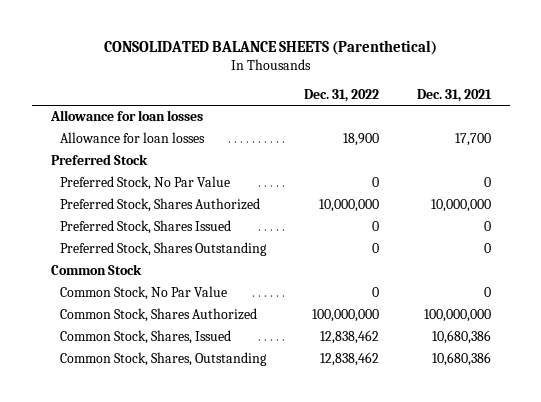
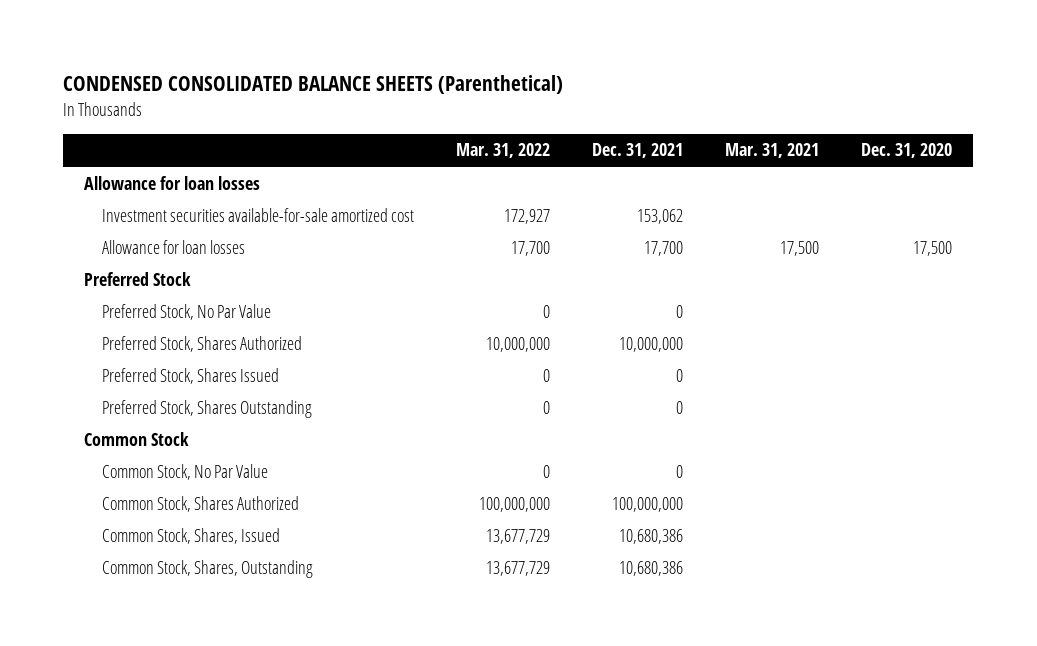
- CONSOLIDATED BALANCE SHEETS (Parenthetical)
+ CONDENSED CONSOLIDATED BALANCE SHEETS (Parenthetical)
- | Dec. 31, 2022 | Dec. 31, 2021
+ | Mar. 31, 2022 | Dec. 31, 2021 | Mar. 31, 2021 | Dec. 31, 2020
+ Investment securities available-for-sale amortized cost | 172,927 | 153,062 | |

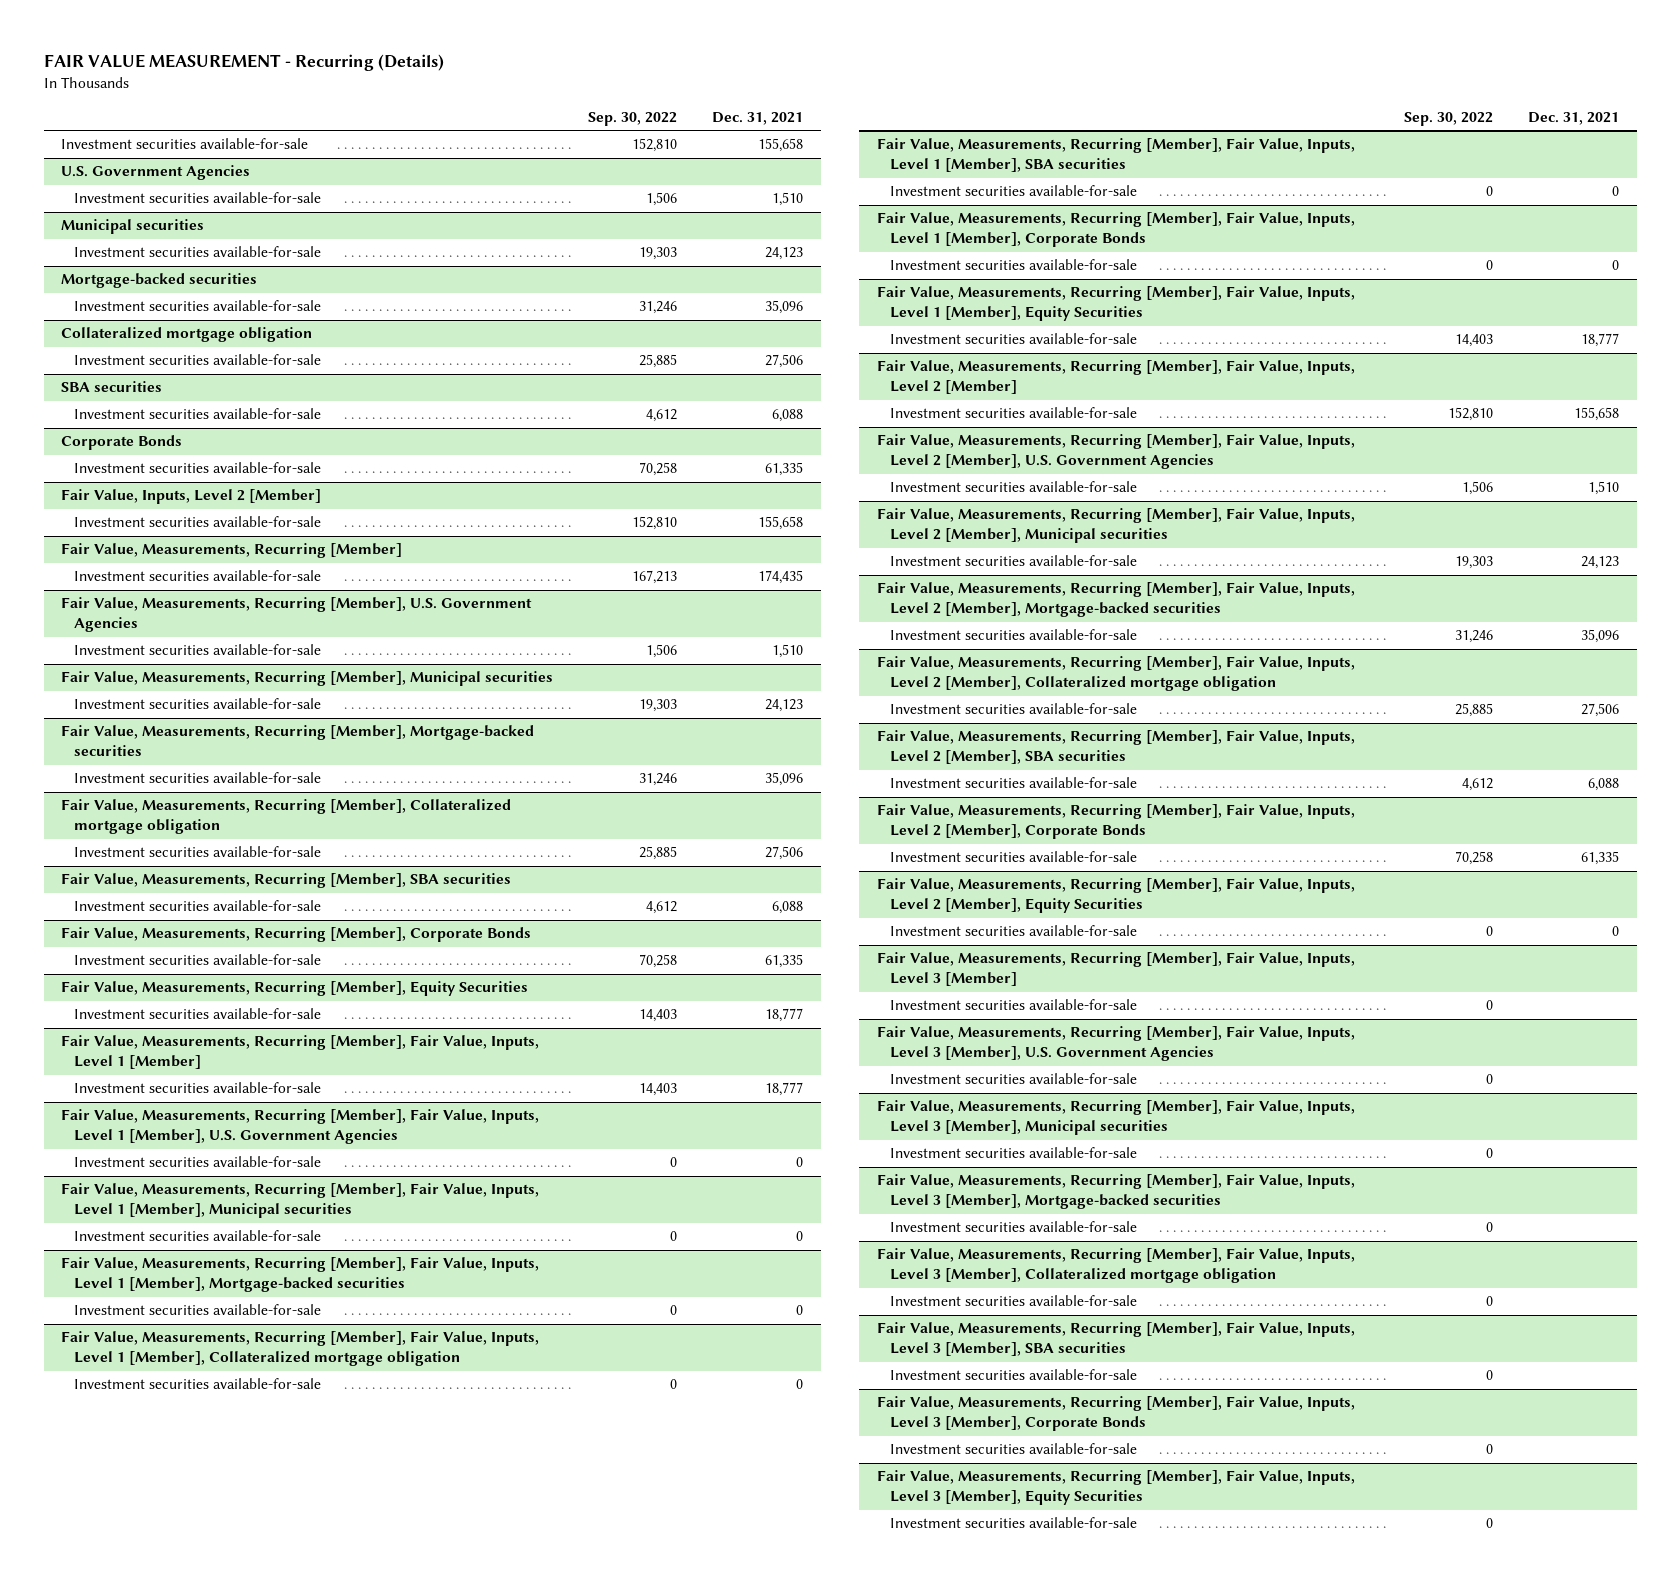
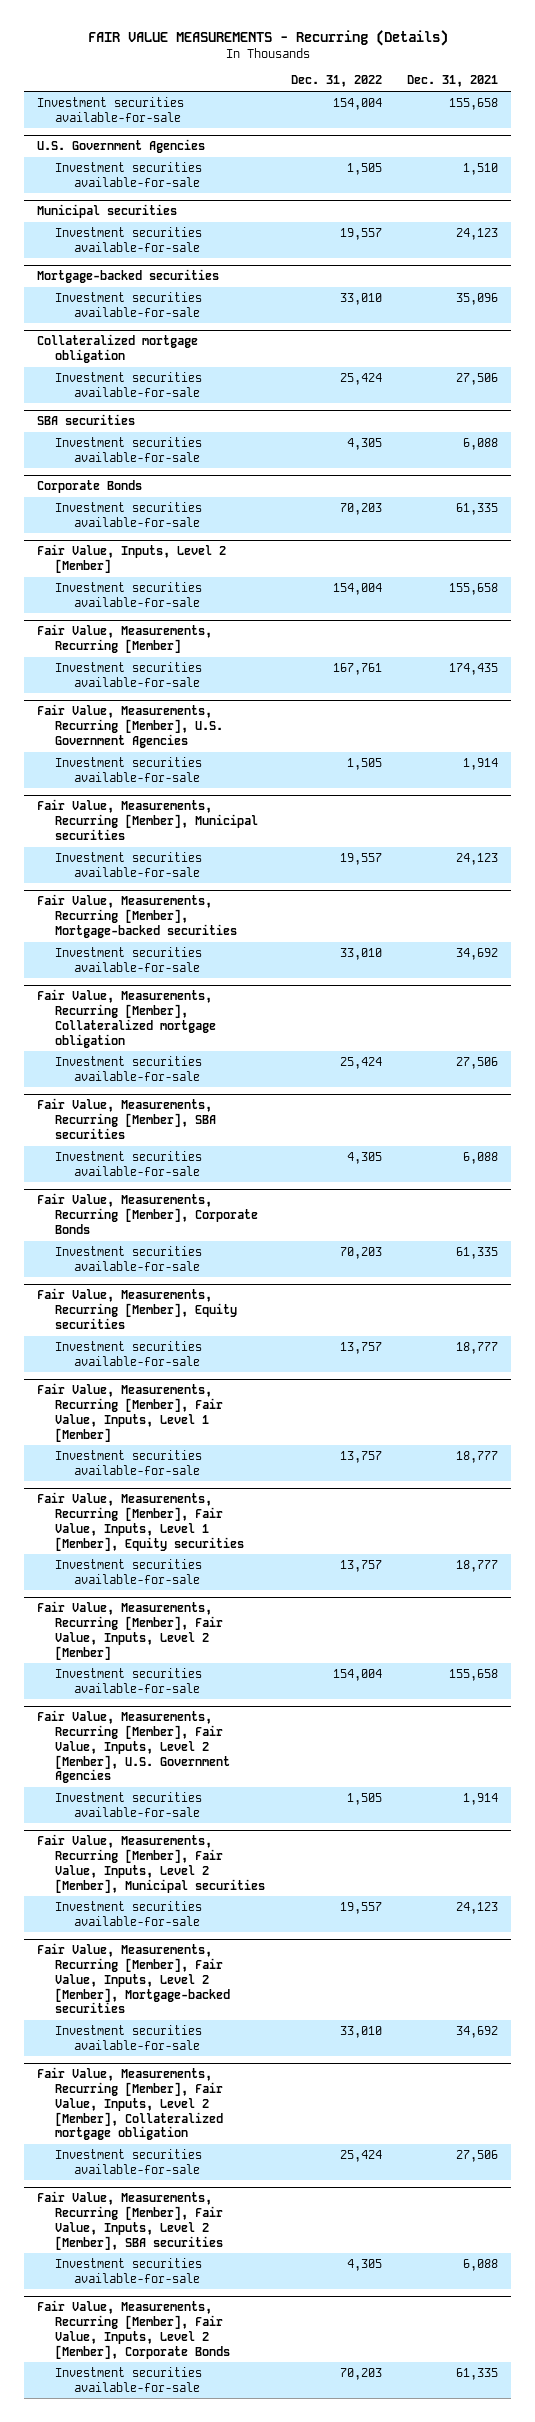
- FAIR VALUE MEASUREMENT - Recurring (Details)
+ FAIR VALUE MEASUREMENTS - Recurring (Details)
- | Sep. 30, 2022 | Dec. 31, 2021
+ | Dec. 31, 2022 | Dec. 31, 2021
@ Fair Value, Measurements, Recurring [Member], U.S. Government Agencies
- Investment securities available-for-sale | 1,506 | 1,510
+ Investment securities available-for-sale | 1,505 | 1,914
@ Fair Value, Measurements, Recurring [Member], Mortgage-backed securities
- Investment securities available-for-sale | 31,246 | 35,096
+ Investment securities available-for-sale | 33,010 | 34,692
- Fair Value, Measurements, Recurring [Member], Equity Securities
+ Fair Value, Measurements, Recurring [Member], Equity securities
- Fair Value, Measurements, Recurring [Member], Fair Value, Inputs, Level 1 [Member], U.S. Government Agencies
- Investment securities available-for-sale | 0 | 0
- Fair Value, Measurements, Recurring [Member], Fair Value, Inputs, Level 1 [Member], Municipal securities
- Investment securities available-for-sale | 0 | 0
- Fair Value, Measurements, Recurring [Member], Fair Value, Inputs, Level 1 [Member], Mortgage-backed securities
- Investment securities available-for-sale | 0 | 0
- Fair Value, Measurements, Recurring [Member], Fair Value, Inputs, Level 1 [Member], Collateralized mortgage obligation
- Investment securities available-for-sale | 0 | 0
- Fair Value, Measurements, Recurring [Member], Fair Value, Inputs, Level 1 [Member], SBA securities
- Investment securities available-for-sale | 0 | 0
- Fair Value, Measurements, Recurring [Member], Fair Value, Inputs, Level 1 [Member], Corporate Bonds
- Investment securities available-for-sale | 0 | 0
- Fair Value, Measurements, Recurring [Member], Fair Value, Inputs, Level 1 [Member], Equity Securities
+ Fair Value, Measurements, Recurring [Member], Fair Value, Inputs, Level 1 [Member], Equity securities
@ Fair Value, Measurements, Recurring [Member], Fair Value, Inputs, Level 2 [Member], U.S. Government Agencies
- Investment securities available-for-sale | 1,506 | 1,510
+ Investment securities available-for-sale | 1,505 | 1,914
@ Fair Value, Measurements, Recurring [Member], Fair Value, Inputs, Level 2 [Member], Mortgage-backed securities
- Investment securities available-for-sale | 31,246 | 35,096
+ Investment securities available-for-sale | 33,010 | 34,692
- Fair Value, Measurements, Recurring [Member], Fair Value, Inputs, Level 2 [Member], Equity Securities
- Investment securities available-for-sale | 0 | 0
- Fair Value, Measurements, Recurring [Member], Fair Value, Inputs, Level 3 [Member]
- Investment securities available-for-sale | 0 |
- Fair Value, Measurements, Recurring [Member], Fair Value, Inputs, Level 3 [Member], U.S. Government Agencies
- Investment securities available-for-sale | 0 |
- Fair Value, Measurements, Recurring [Member], Fair Value, Inputs, Level 3 [Member], Municipal securities
- Investment securities available-for-sale | 0 |
- Fair Value, Measurements, Recurring [Member], Fair Value, Inputs, Level 3 [Member], Mortgage-backed securities
- Investment securities available-for-sale | 0 |
- Fair Value, Measurements, Recurring [Member], Fair Value, Inputs, Level 3 [Member], Collateralized mortgage obligation
- Investment securities available-for-sale | 0 |
- Fair Value, Measurements, Recurring [Member], Fair Value, Inputs, Level 3 [Member], SBA securities
- Investment securities available-for-sale | 0 |
- Fair Value, Measurements, Recurring [Member], Fair Value, Inputs, Level 3 [Member], Corporate Bonds
- Investment securities available-for-sale | 0 |
- Fair Value, Measurements, Recurring [Member], Fair Value, Inputs, Level 3 [Member], Equity Securities
- Investment securities available-for-sale | 0 |

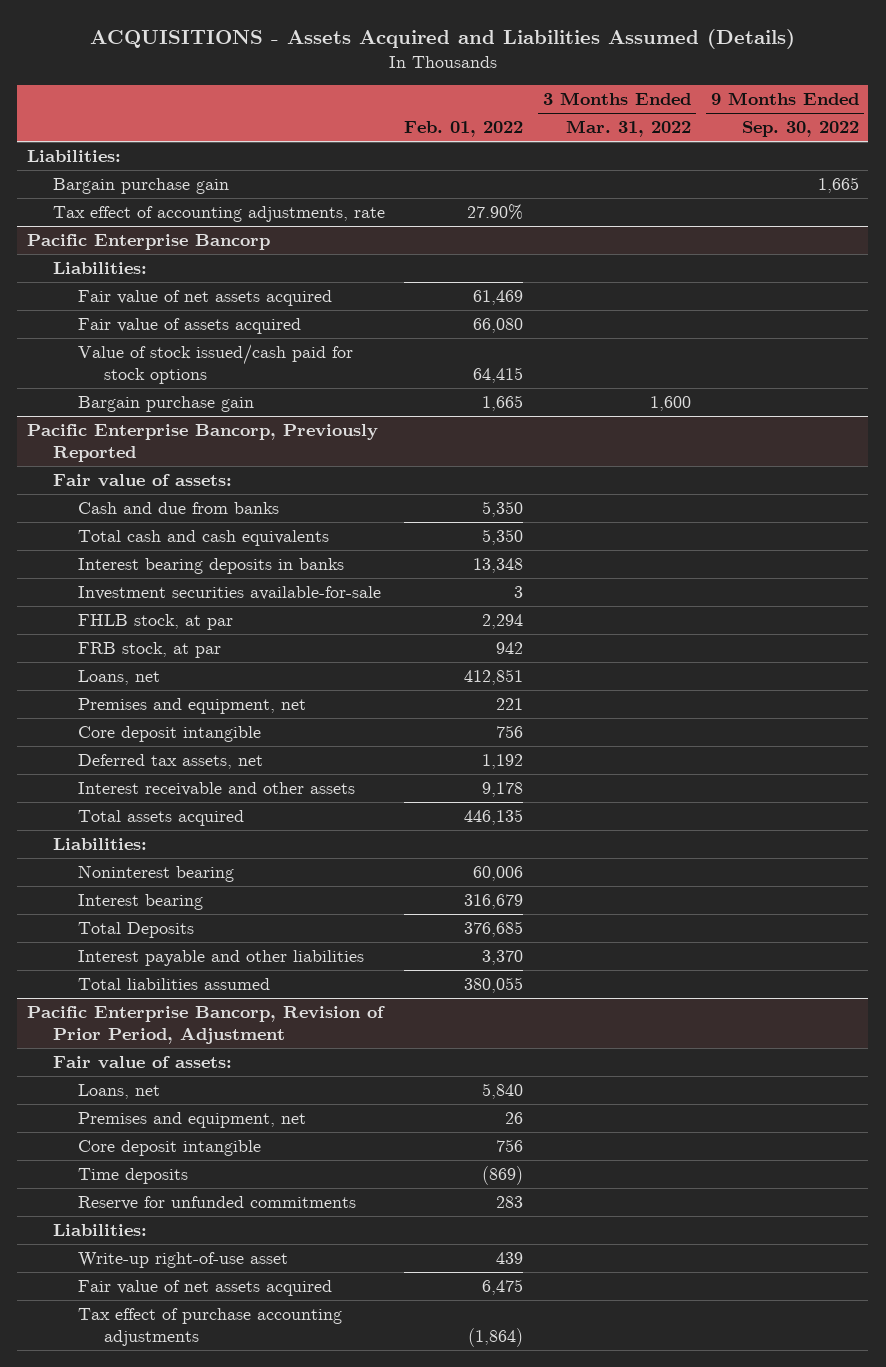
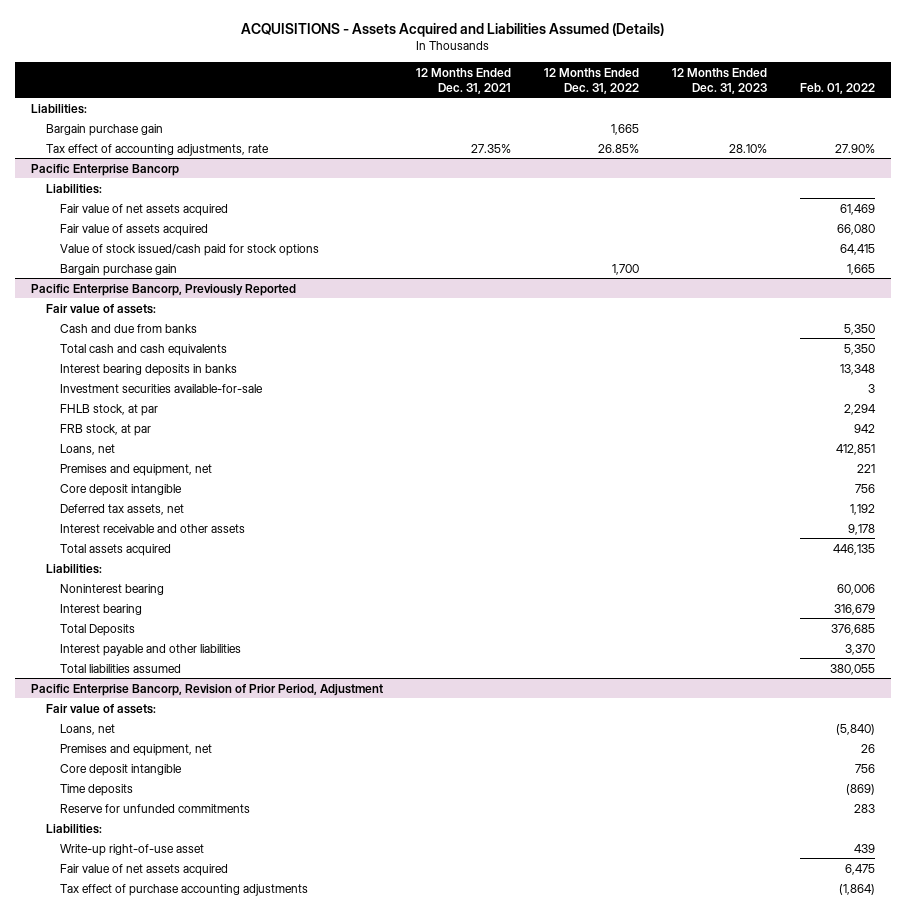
- | Feb. 01, 2022 | 3 Months Ended Mar. 31, 2022 | 9 Months Ended Sep. 30, 2022
+ | 12 Months Ended Dec. 31, 2021 | 12 Months Ended Dec. 31, 2022 | 12 Months Ended Dec. 31, 2023 | Feb. 01, 2022
@ Pacific Enterprise Bancorp, Revision of Prior Period, Adjustment
- Loans, net | 5,840 | |
+ Loans, net | | | | (5,840)

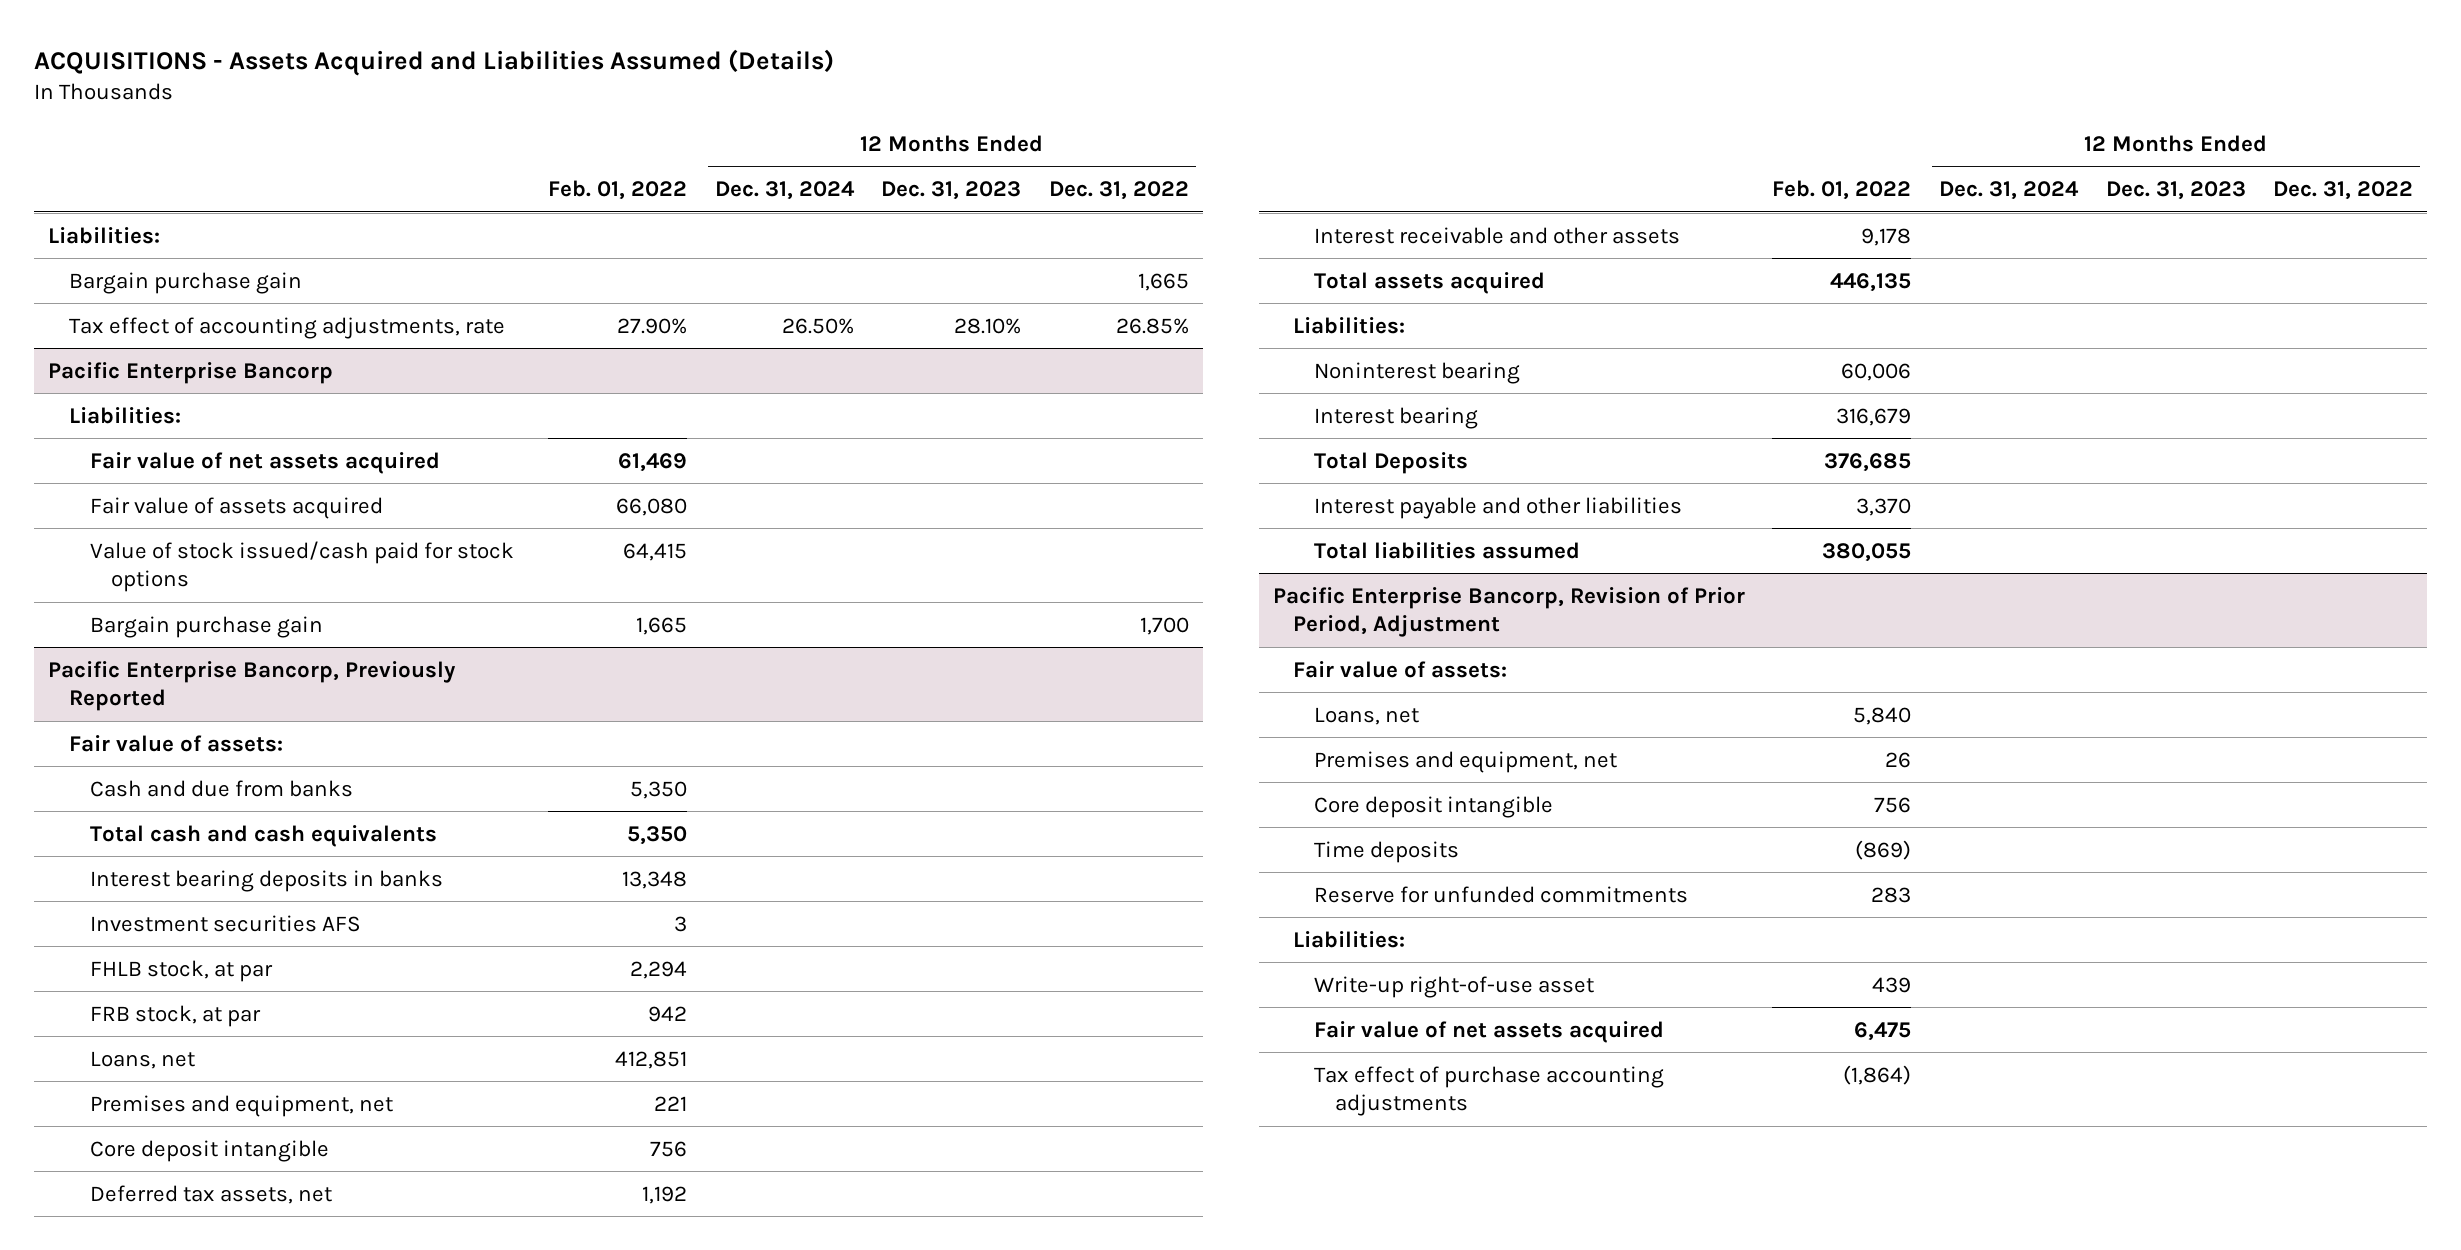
- | 12 Months Ended Dec. 31, 2021 | 12 Months Ended Dec. 31, 2022 | 12 Months Ended Dec. 31, 2023 | Feb. 01, 2022
+ | Feb. 01, 2022 | 12 Months Ended Dec. 31, 2024 | 12 Months Ended Dec. 31, 2023 | 12 Months Ended Dec. 31, 2022
@ Pacific Enterprise Bancorp, Previously Reported
- Investment securities available-for-sale | | | | 3
+ Investment securities AFS | 3 | | |
@ Pacific Enterprise Bancorp, Revision of Prior Period, Adjustment
- Loans, net | | | | (5,840)
+ Loans, net | 5,840 | | |

